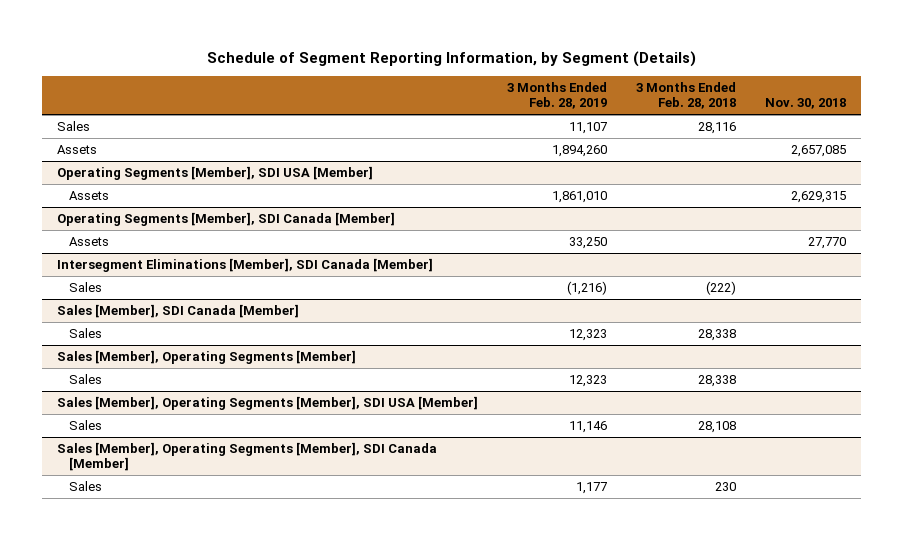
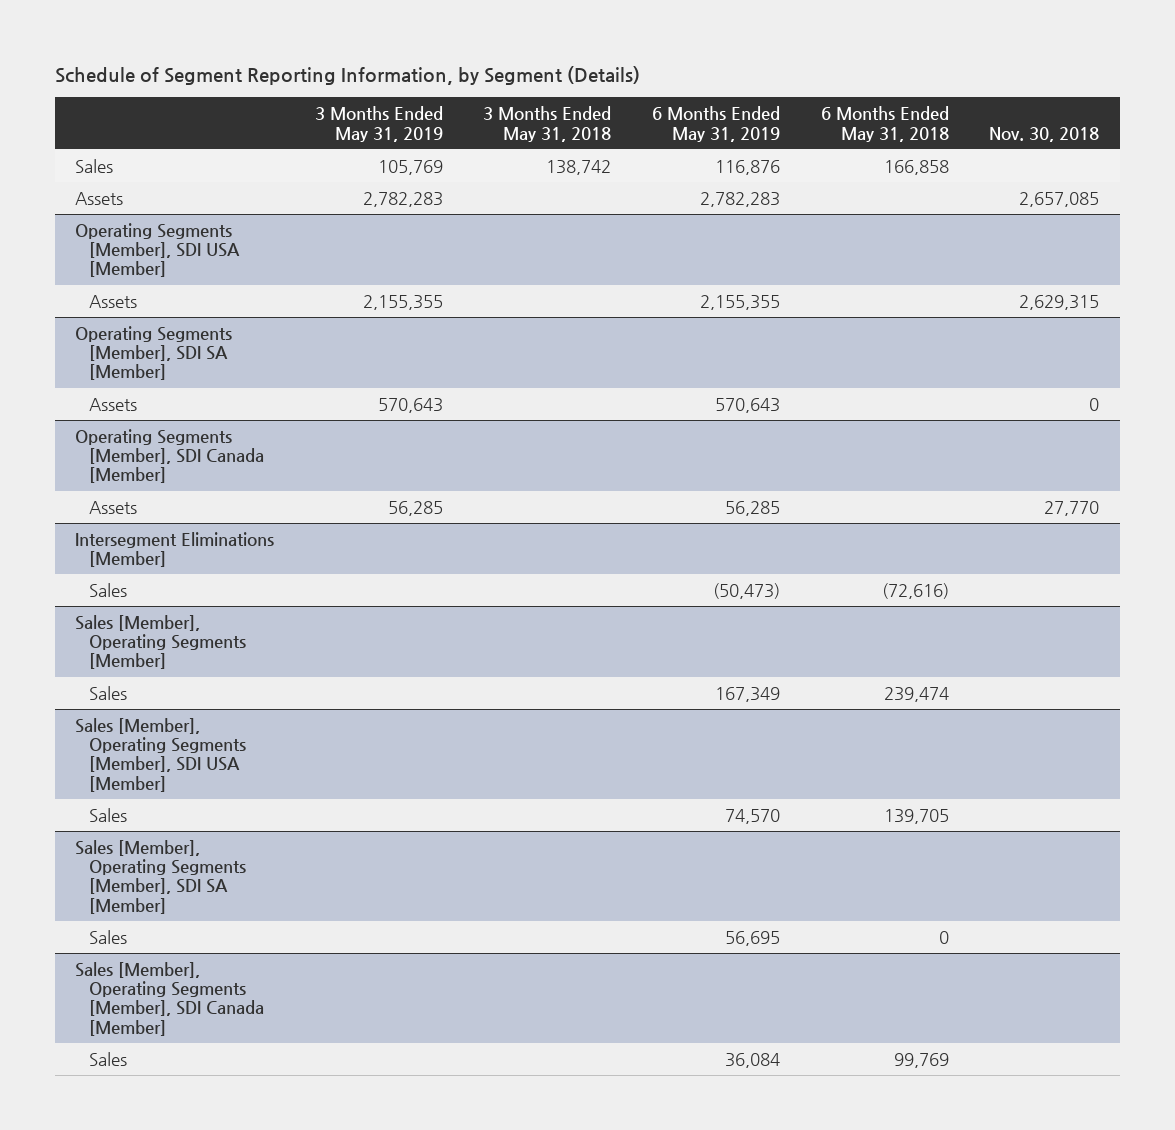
- | 3 Months Ended Feb. 28, 2019 | 3 Months Ended Feb. 28, 2018 | Nov. 30, 2018
+ | 3 Months Ended May 31, 2019 | 3 Months Ended May 31, 2018 | 6 Months Ended May 31, 2019 | 6 Months Ended May 31, 2018 | Nov. 30, 2018
+ Operating Segments [Member], SDI SA [Member]
+ Assets | 570,643 | | 570,643 | | 0
- Intersegment Eliminations [Member], SDI Canada [Member]
+ Intersegment Eliminations [Member]
- Sales [Member], SDI Canada [Member]
- Sales | 12,323 | 28,338 |
+ Sales [Member], Operating Segments [Member], SDI SA [Member]
+ Sales | | | 56,695 | 0 |

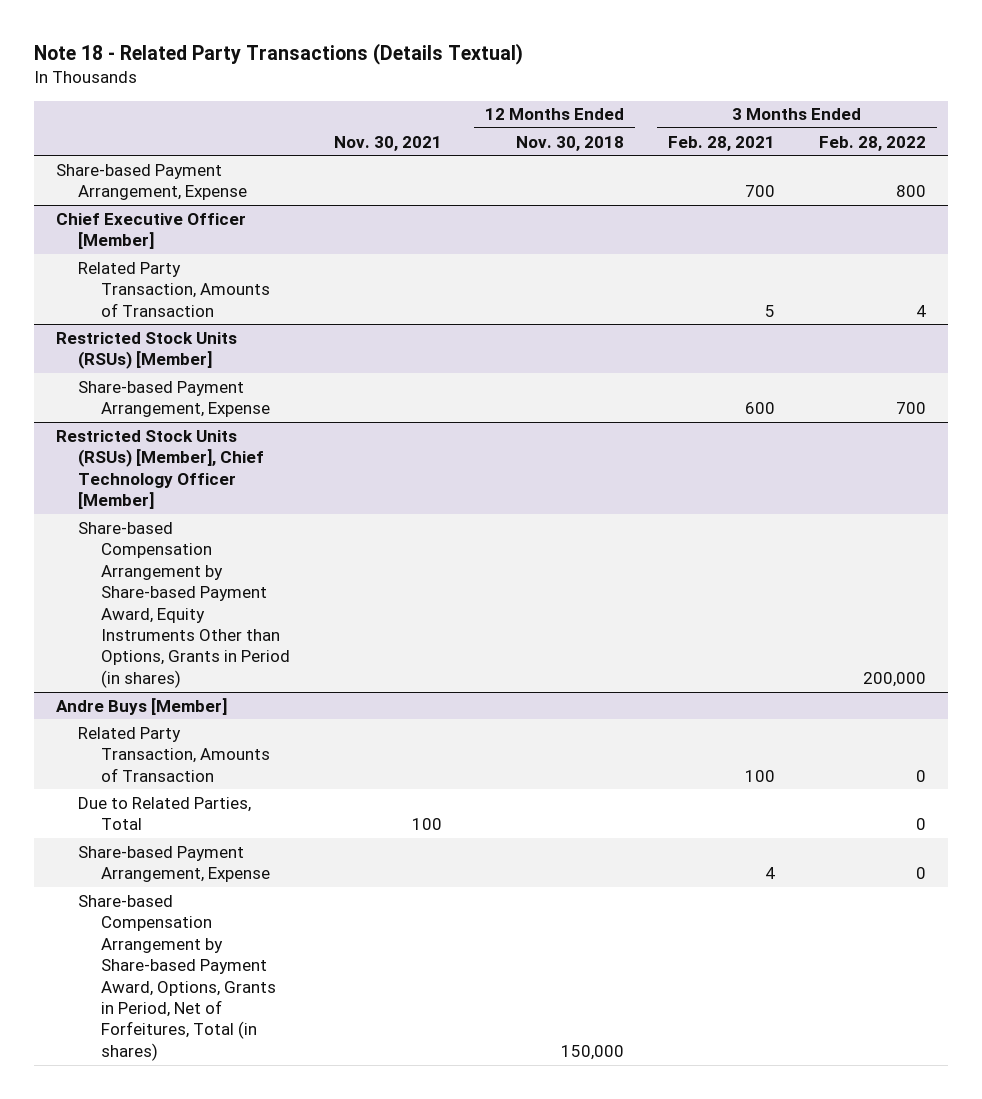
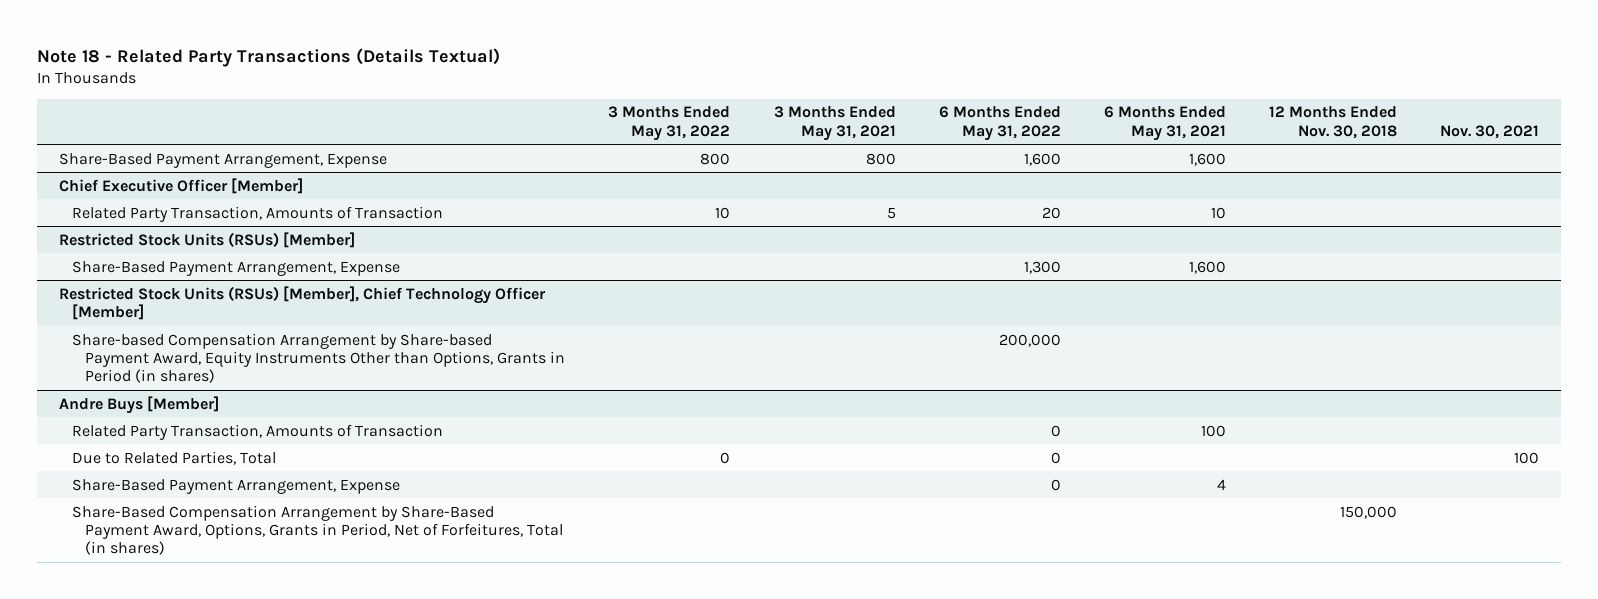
- | Nov. 30, 2021 | 12 Months Ended Nov. 30, 2018 | 3 Months Ended Feb. 28, 2021 | 3 Months Ended Feb. 28, 2022
+ | 3 Months Ended May 31, 2022 | 3 Months Ended May 31, 2021 | 6 Months Ended May 31, 2022 | 6 Months Ended May 31, 2021 | 12 Months Ended Nov. 30, 2018 | Nov. 30, 2021
- Share-based Payment Arrangement, Expense | | | 700 | 800
+ Share-Based Payment Arrangement, Expense | 800 | 800 | 1,600 | 1,600 | |
@ Restricted Stock Units (RSUs) [Member]
- Share-based Payment Arrangement, Expense | | | 600 | 700
+ Share-Based Payment Arrangement, Expense | | | 1,300 | 1,600 | |
@ Andre Buys [Member]
- Share-based Payment Arrangement, Expense | | | 4 | 0
- Share-based Compensation Arrangement by Share-based Payment Award, Options, Grants in Period, Net of Forfeitures, Total (in shares) | | 150,000 | |
+ Share-Based Payment Arrangement, Expense | | | 0 | 4 | |
+ Share-Based Compensation Arrangement by Share-Based Payment Award, Options, Grants in Period, Net of Forfeitures, Total (in shares) | | | | | 150,000 |

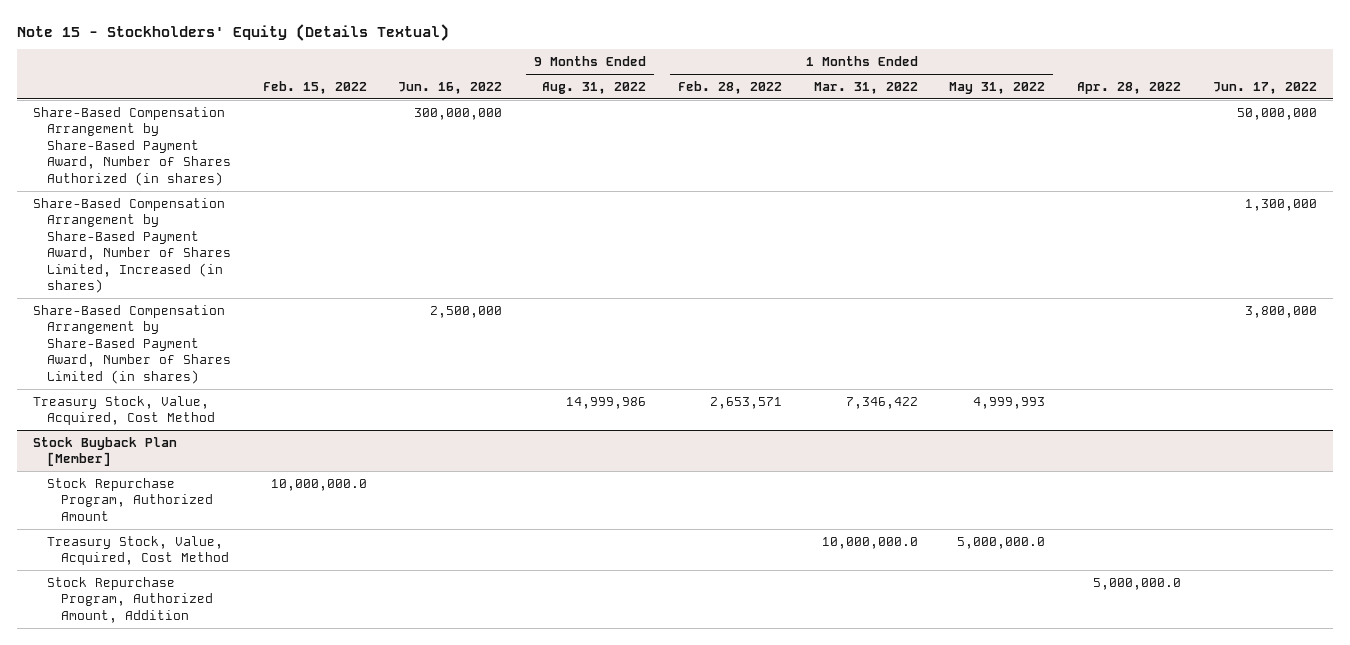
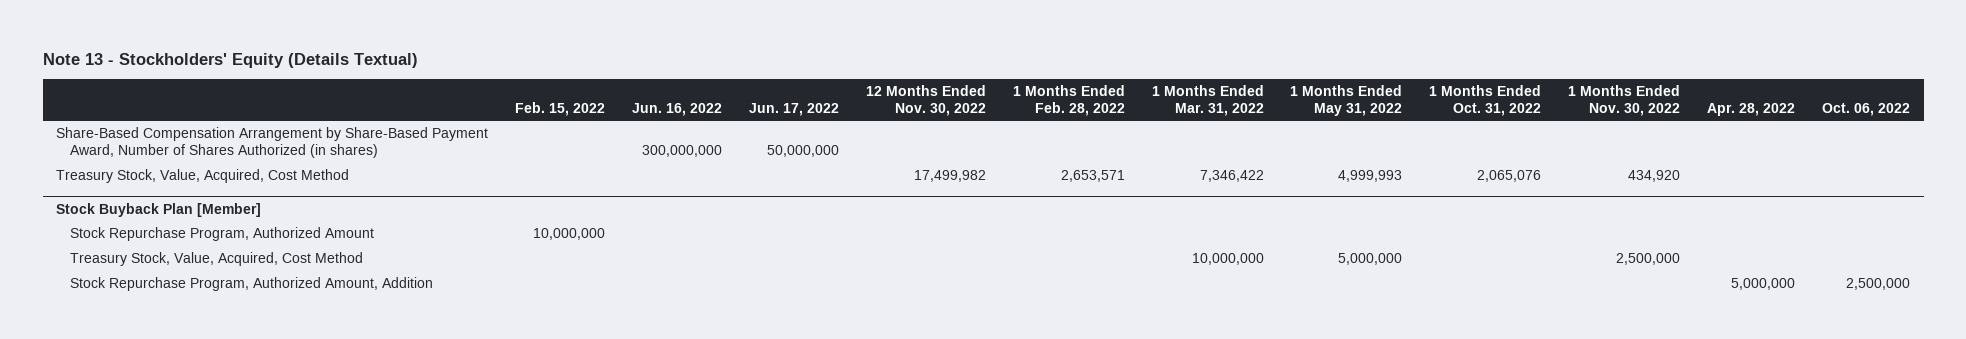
- Note 15 - Stockholders' Equity (Details Textual)
+ Note 13 - Stockholders' Equity (Details Textual)
- | Feb. 15, 2022 | Jun. 16, 2022 | 9 Months Ended Aug. 31, 2022 | 1 Months Ended Feb. 28, 2022 | 1 Months Ended Mar. 31, 2022 | 1 Months Ended May 31, 2022 | Apr. 28, 2022 | Jun. 17, 2022
+ | Feb. 15, 2022 | Jun. 16, 2022 | Jun. 17, 2022 | 12 Months Ended Nov. 30, 2022 | 1 Months Ended Feb. 28, 2022 | 1 Months Ended Mar. 31, 2022 | 1 Months Ended May 31, 2022 | 1 Months Ended Oct. 31, 2022 | 1 Months Ended Nov. 30, 2022 | Apr. 28, 2022 | Oct. 06, 2022
- Share-Based Compensation Arrangement by Share-Based Payment Award, Number of Shares Limited, Increased (in shares) | | | | | | | | 1,300,000
- Share-Based Compensation Arrangement by Share-Based Payment Award, Number of Shares Limited (in shares) | | 2,500,000 | | | | | | 3,800,000
@ Stock Buyback Plan [Member]
- Stock Repurchase Program, Authorized Amount | 10,000,000.0 | | | | | | |
- Treasury Stock, Value, Acquired, Cost Method | | | | | 10,000,000.0 | 5,000,000.0 | |
- Stock Repurchase Program, Authorized Amount, Addition | | | | | | | 5,000,000.0 |
+ Stock Repurchase Program, Authorized Amount | 10,000,000 | | | | | | | | | |
+ Treasury Stock, Value, Acquired, Cost Method | | | | | | 10,000,000 | 5,000,000 | | 2,500,000 | |
+ Stock Repurchase Program, Authorized Amount, Addition | | | | | | | | | | 5,000,000 | 2,500,000

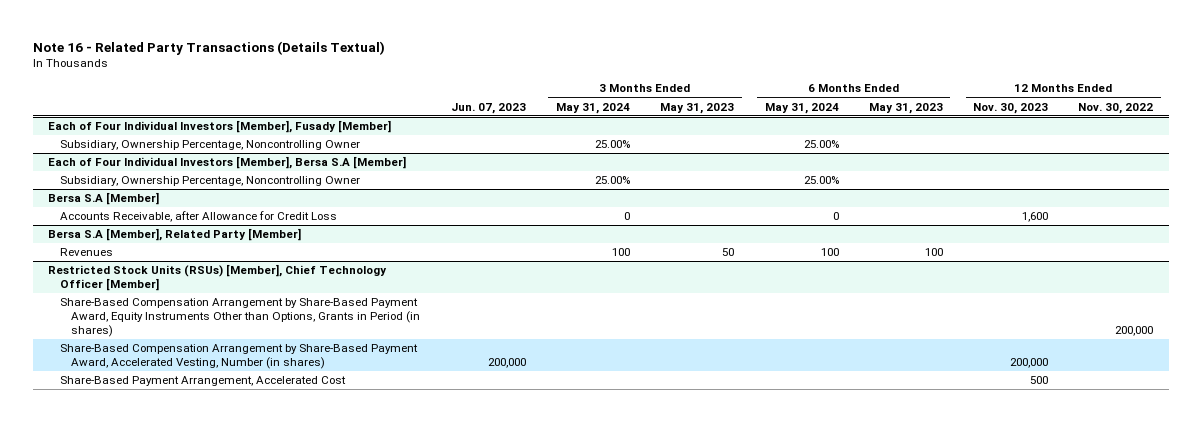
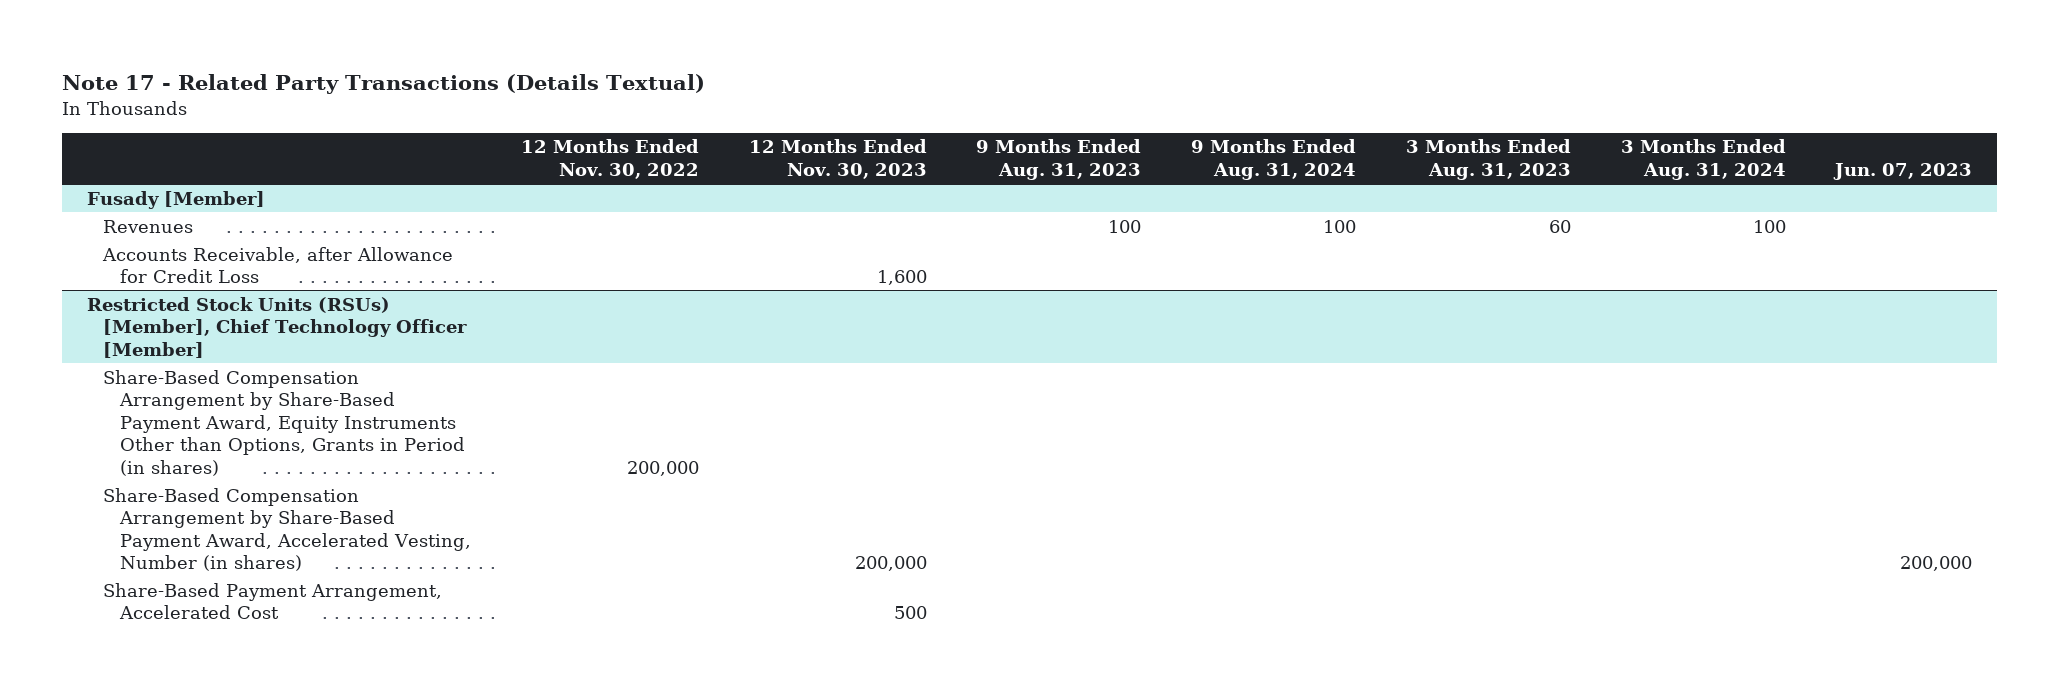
- Note 16 - Related Party Transactions (Details Textual)
+ Note 17 - Related Party Transactions (Details Textual)
- | Jun. 07, 2023 | 3 Months Ended May 31, 2024 | 3 Months Ended May 31, 2023 | 6 Months Ended May 31, 2024 | 6 Months Ended May 31, 2023 | 12 Months Ended Nov. 30, 2023 | 12 Months Ended Nov. 30, 2022
+ | 12 Months Ended Nov. 30, 2022 | 12 Months Ended Nov. 30, 2023 | 9 Months Ended Aug. 31, 2023 | 9 Months Ended Aug. 31, 2024 | 3 Months Ended Aug. 31, 2023 | 3 Months Ended Aug. 31, 2024 | Jun. 07, 2023
- Each of Four Individual Investors [Member], Fusady [Member]
- Subsidiary, Ownership Percentage, Noncontrolling Owner | | 25.00% | | 25.00% | | |
- Each of Four Individual Investors [Member], Bersa S.A [Member]
- Subsidiary, Ownership Percentage, Noncontrolling Owner | | 25.00% | | 25.00% | | |
- Bersa S.A [Member]
- Accounts Receivable, after Allowance for Credit Loss | | 0 | | 0 | | 1,600 |
- Bersa S.A [Member], Related Party [Member]
- Revenues | | 100 | 50 | 100 | 100 | |
+ Fusady [Member]
+ Revenues | | | 100 | 100 | 60 | 100 |
+ Accounts Receivable, after Allowance for Credit Loss | | 1,600 | | | | |

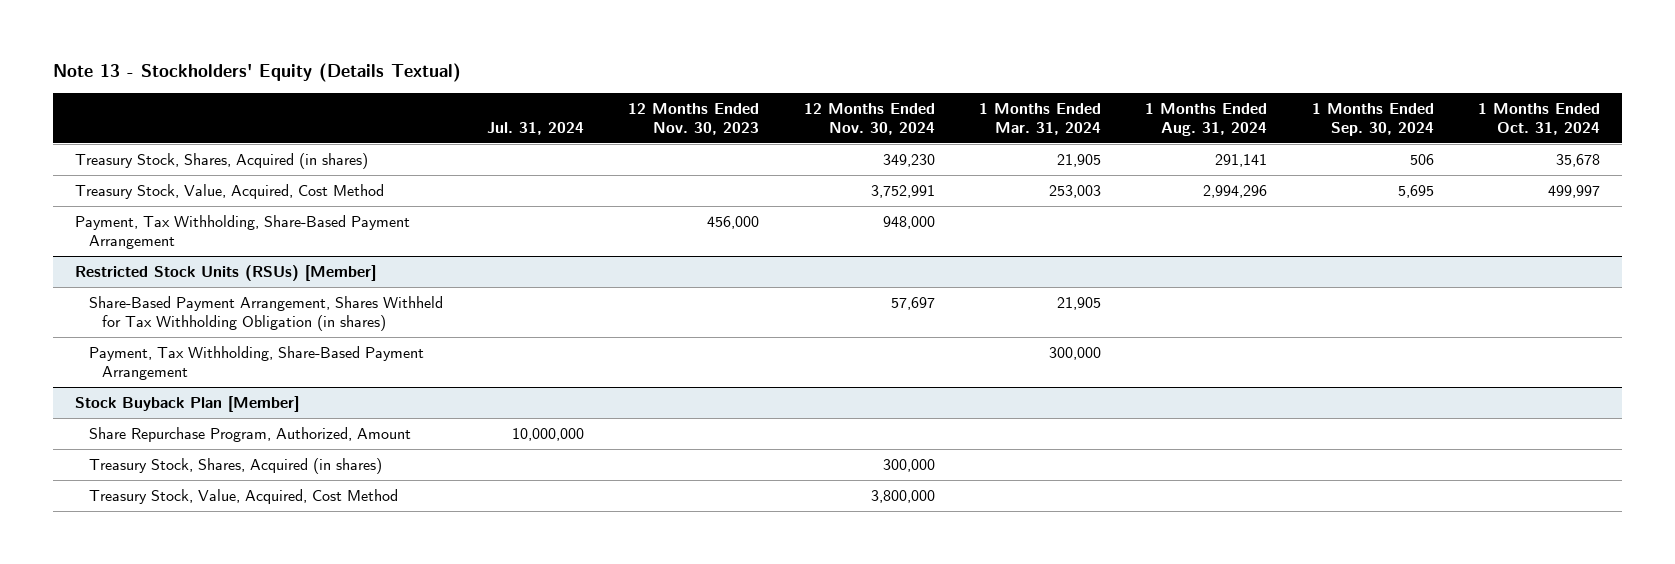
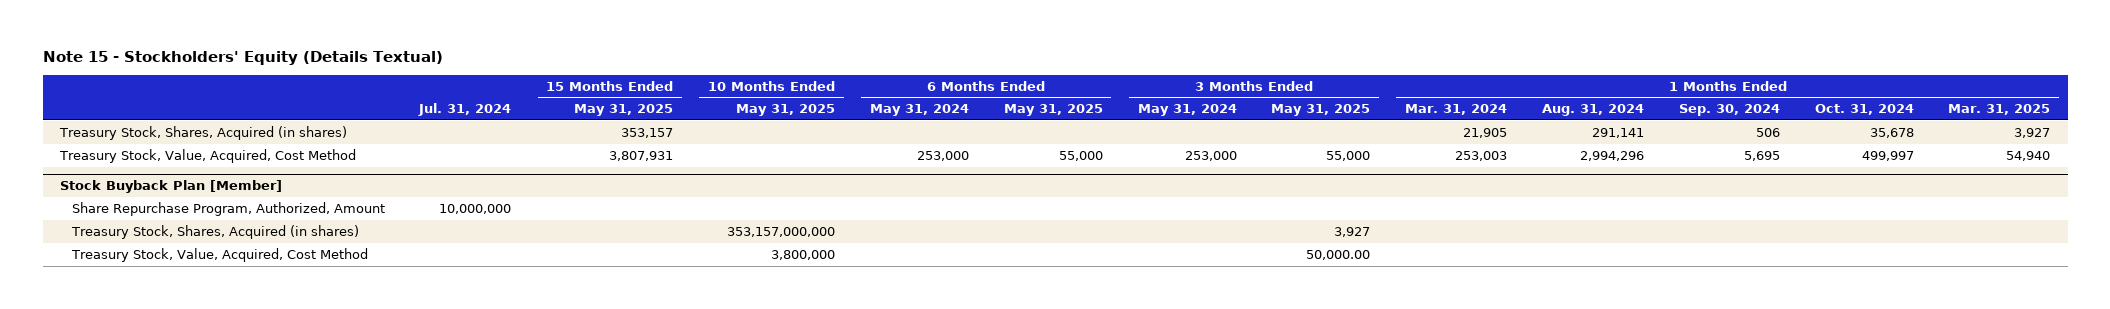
- Note 13 - Stockholders' Equity (Details Textual)
+ Note 15 - Stockholders' Equity (Details Textual)
- | Jul. 31, 2024 | 12 Months Ended Nov. 30, 2023 | 12 Months Ended Nov. 30, 2024 | 1 Months Ended Mar. 31, 2024 | 1 Months Ended Aug. 31, 2024 | 1 Months Ended Sep. 30, 2024 | 1 Months Ended Oct. 31, 2024
+ | Jul. 31, 2024 | 15 Months Ended May 31, 2025 | 10 Months Ended May 31, 2025 | 6 Months Ended May 31, 2024 | 6 Months Ended May 31, 2025 | 3 Months Ended May 31, 2024 | 3 Months Ended May 31, 2025 | 1 Months Ended Mar. 31, 2024 | 1 Months Ended Aug. 31, 2024 | 1 Months Ended Sep. 30, 2024 | 1 Months Ended Oct. 31, 2024 | 1 Months Ended Mar. 31, 2025
- Payment, Tax Withholding, Share-Based Payment Arrangement | | 456,000 | 948,000 | | | |
- Restricted Stock Units (RSUs) [Member]
- Share-Based Payment Arrangement, Shares Withheld for Tax Withholding Obligation (in shares) | | | 57,697 | 21,905 | | |
- Payment, Tax Withholding, Share-Based Payment Arrangement | | | | 300,000 | | |

